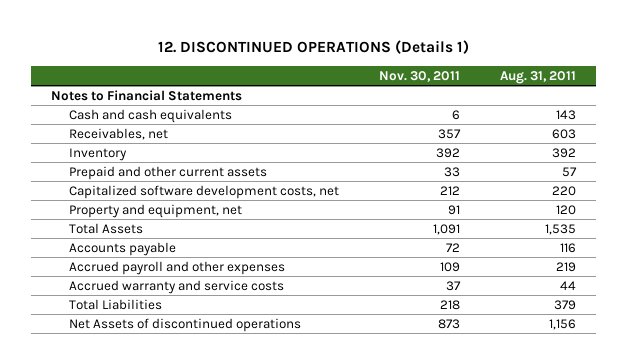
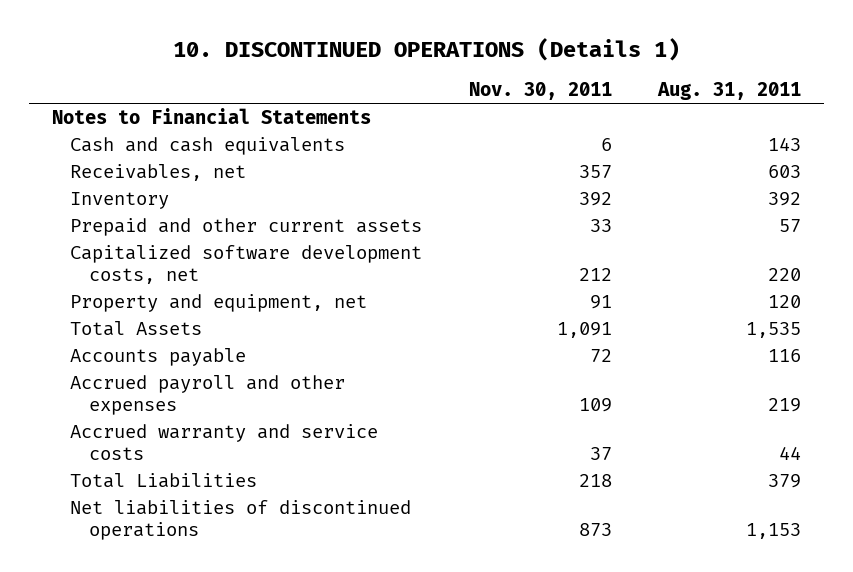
- 12. DISCONTINUED OPERATIONS (Details 1)
+ 10. DISCONTINUED OPERATIONS (Details 1)
- Net Assets of discontinued operations | 873 | 1,156
+ Net liabilities of discontinued operations | 873 | 1,153

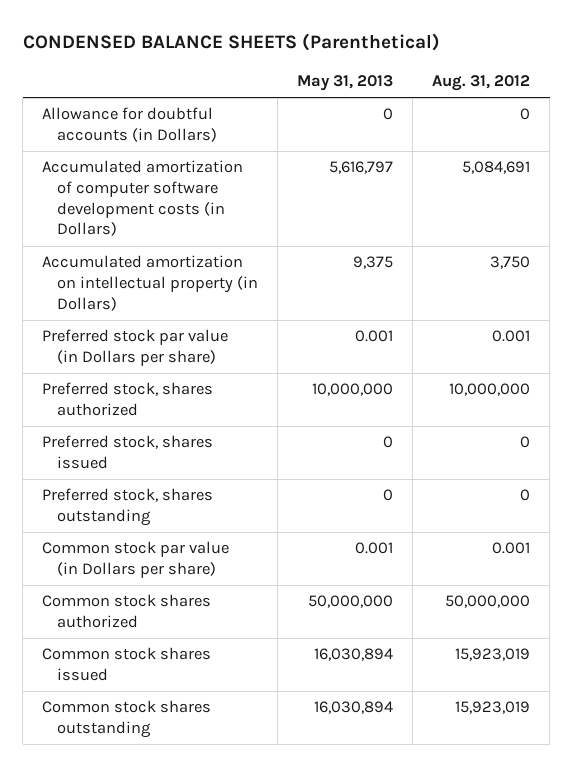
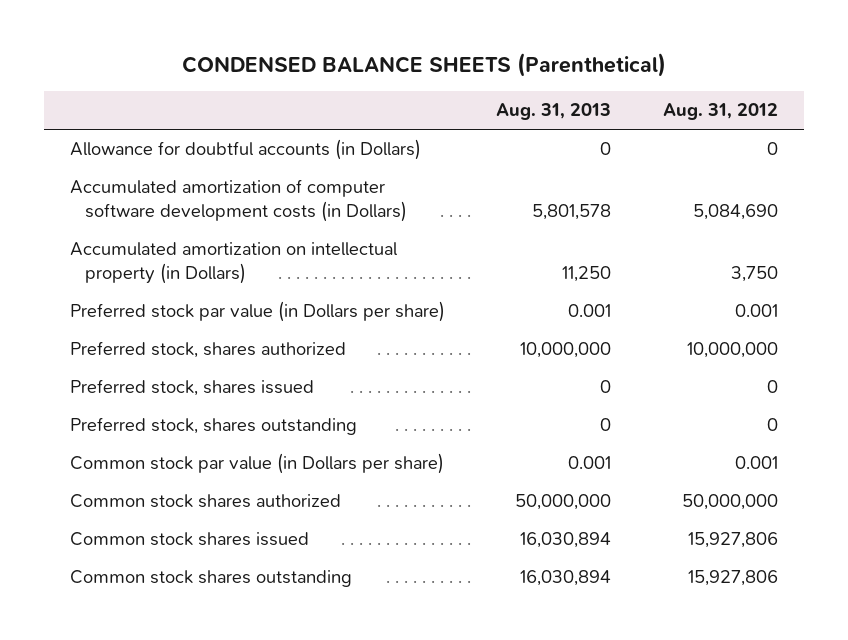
- | May 31, 2013 | Aug. 31, 2012
+ | Aug. 31, 2013 | Aug. 31, 2012
- Accumulated amortization of computer software development costs (in Dollars) | 5,616,797 | 5,084,691
+ Accumulated amortization of computer software development costs (in Dollars) | 5,801,578 | 5,084,690
- Common stock shares issued | 16,030,894 | 15,923,019
- Common stock shares outstanding | 16,030,894 | 15,923,019
+ Common stock shares issued | 16,030,894 | 15,927,806
+ Common stock shares outstanding | 16,030,894 | 15,927,806

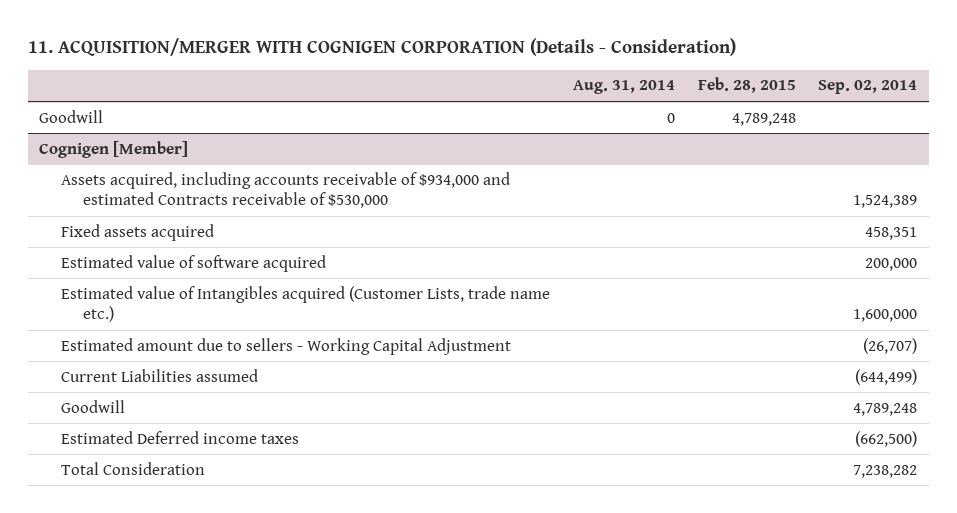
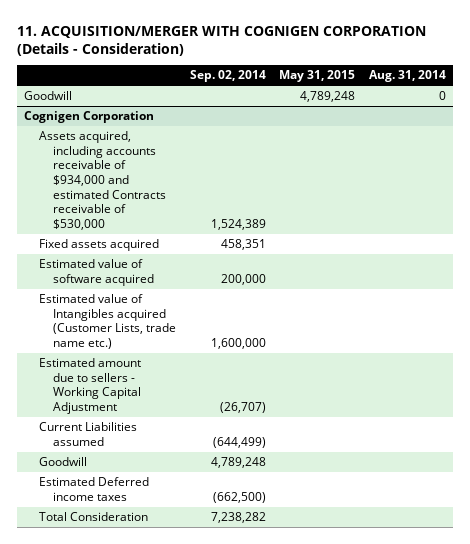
- | Aug. 31, 2014 | Feb. 28, 2015 | Sep. 02, 2014
+ | Sep. 02, 2014 | May 31, 2015 | Aug. 31, 2014
- Cognigen [Member]
+ Cognigen Corporation

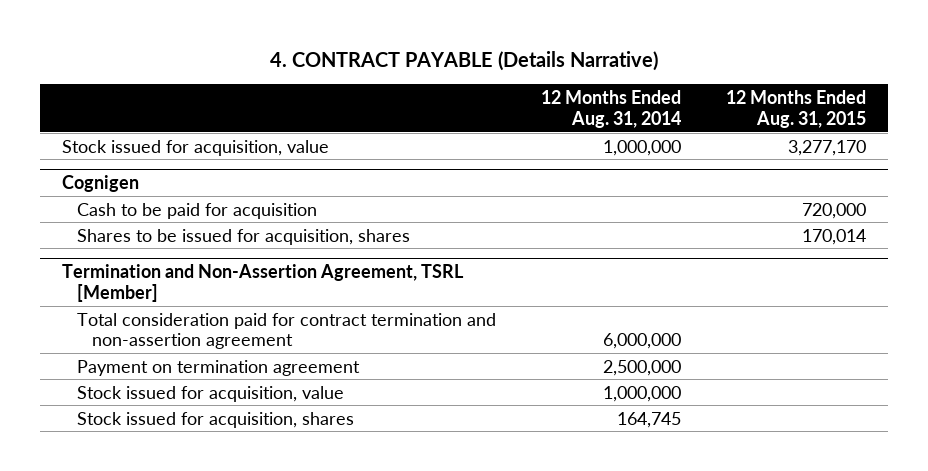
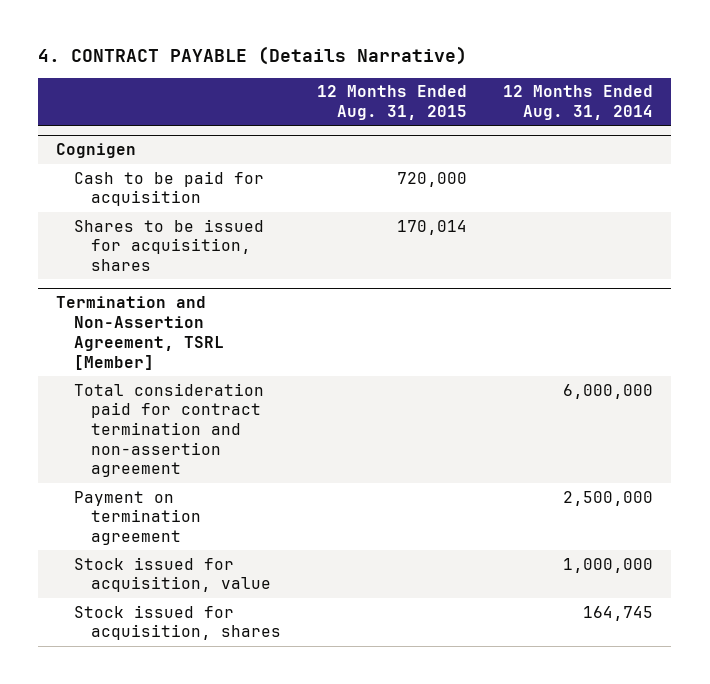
- | 12 Months Ended Aug. 31, 2014 | 12 Months Ended Aug. 31, 2015
+ | 12 Months Ended Aug. 31, 2015 | 12 Months Ended Aug. 31, 2014
- Stock issued for acquisition, value | 1,000,000 | 3,277,170

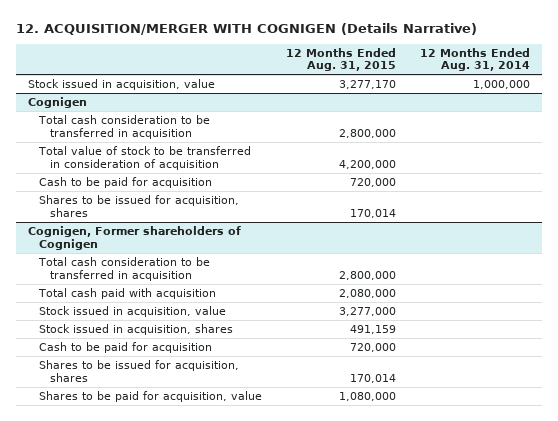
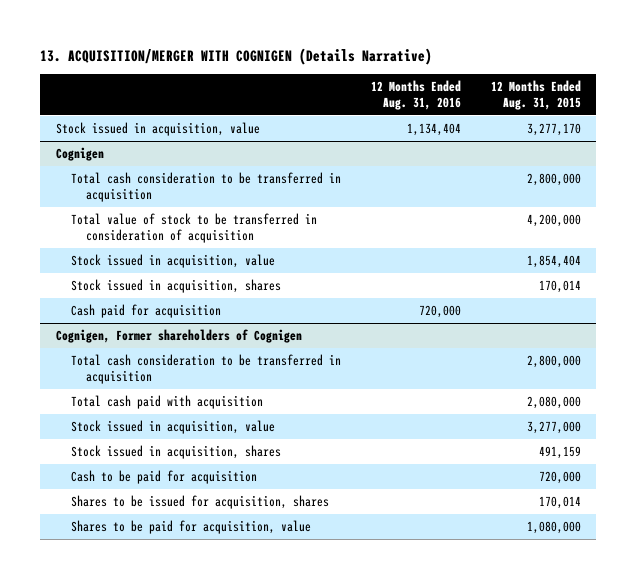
- 12. ACQUISITION/MERGER WITH COGNIGEN (Details Narrative)
+ 13. ACQUISITION/MERGER WITH COGNIGEN (Details Narrative)
- | 12 Months Ended Aug. 31, 2015 | 12 Months Ended Aug. 31, 2014
+ | 12 Months Ended Aug. 31, 2016 | 12 Months Ended Aug. 31, 2015
@ Cognigen
- Cash to be paid for acquisition | 720,000 |
- Shares to be issued for acquisition, shares | 170,014 |
+ Stock issued in acquisition, value | | 1,854,404
+ Stock issued in acquisition, shares | | 170,014
+ Cash paid for acquisition | 720,000 |

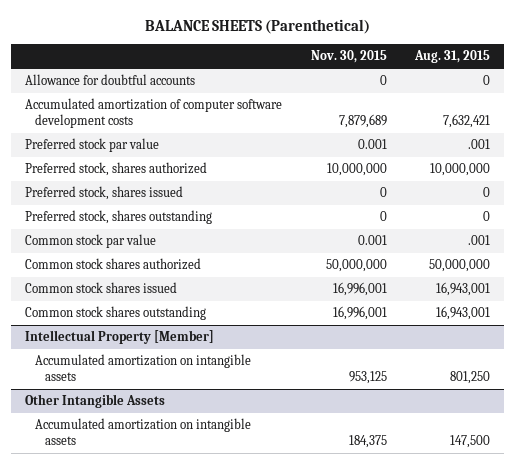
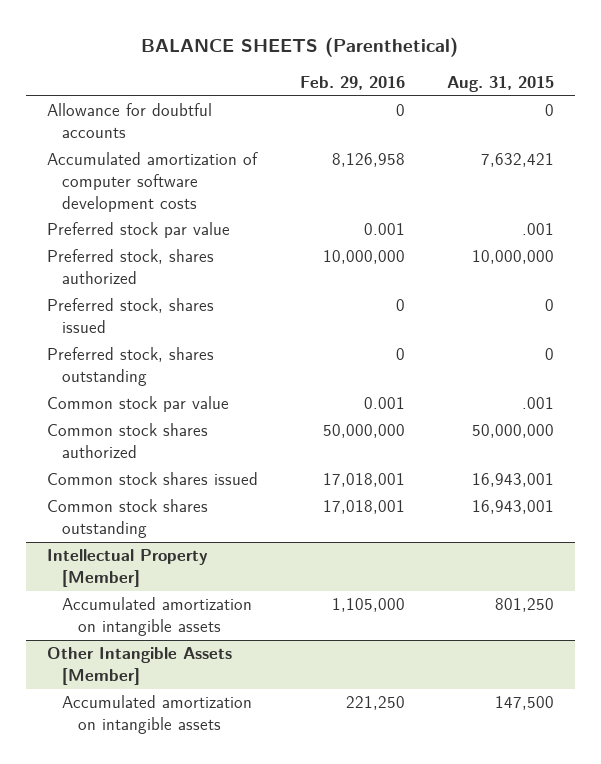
- | Nov. 30, 2015 | Aug. 31, 2015
+ | Feb. 29, 2016 | Aug. 31, 2015
- Other Intangible Assets
+ Other Intangible Assets [Member]

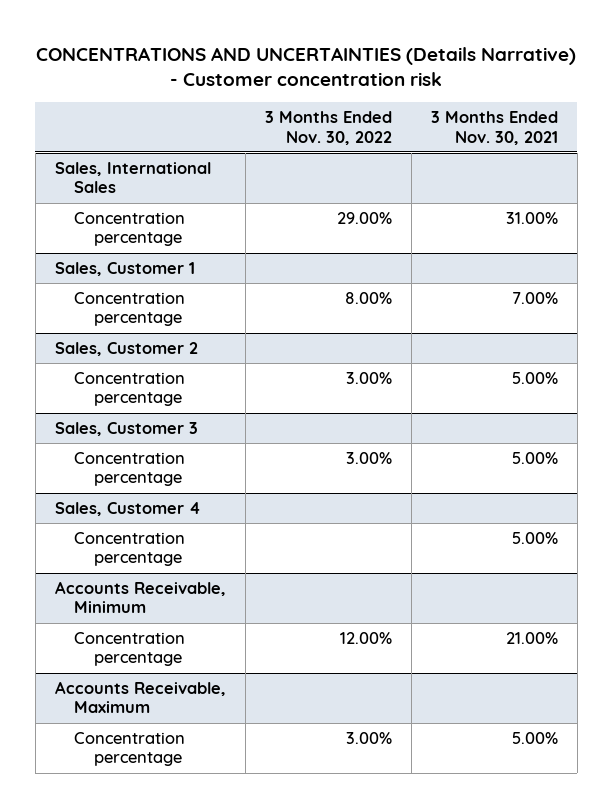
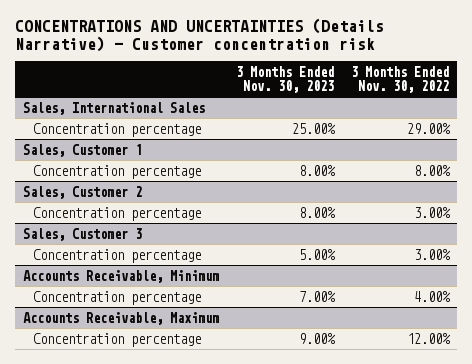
- | 3 Months Ended Nov. 30, 2022 | 3 Months Ended Nov. 30, 2021
+ | 3 Months Ended Nov. 30, 2023 | 3 Months Ended Nov. 30, 2022
- Sales, Customer 4
- Concentration percentage | | 5.00%
@ Accounts Receivable, Minimum
- Concentration percentage | 12.00% | 21.00%
+ Concentration percentage | 7.00% | 4.00%
@ Accounts Receivable, Maximum
- Concentration percentage | 3.00% | 5.00%
+ Concentration percentage | 9.00% | 12.00%

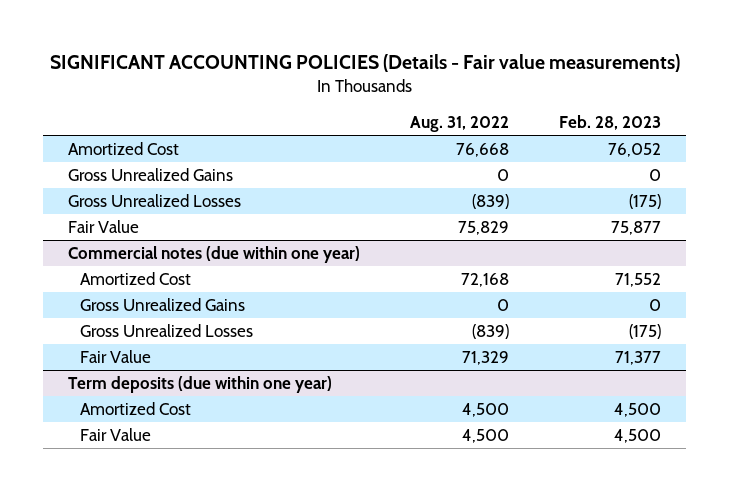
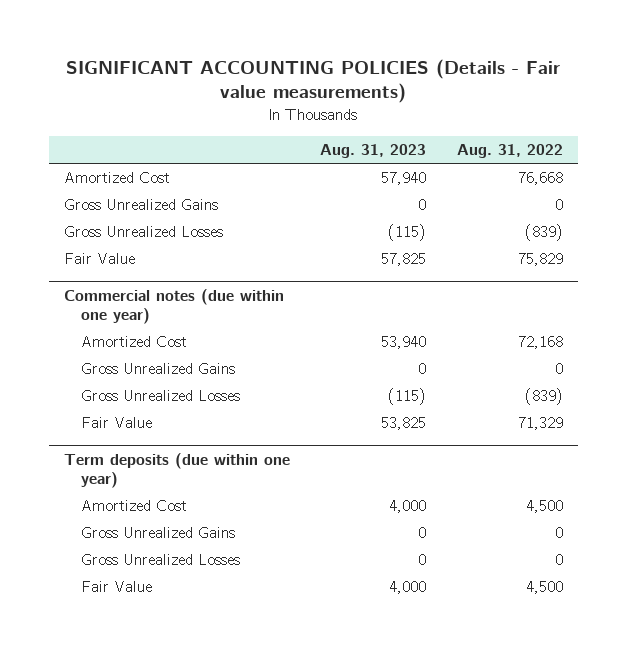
- | Aug. 31, 2022 | Feb. 28, 2023
+ | Aug. 31, 2023 | Aug. 31, 2022
@ Term deposits (due within one year)
+ Gross Unrealized Gains | 0 | 0
+ Gross Unrealized Losses | 0 | 0

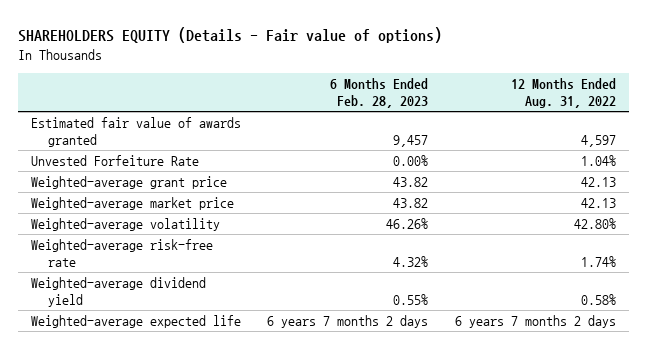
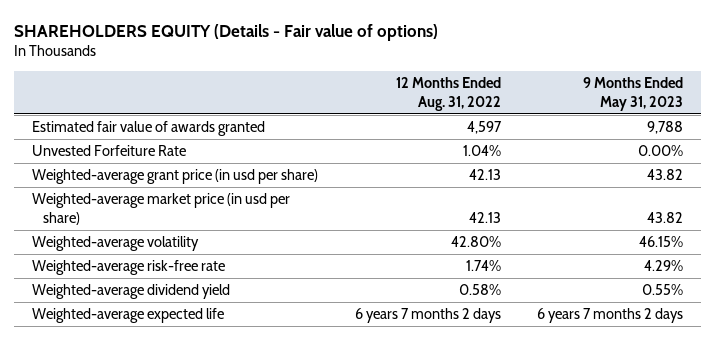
- | 6 Months Ended Feb. 28, 2023 | 12 Months Ended Aug. 31, 2022
+ | 12 Months Ended Aug. 31, 2022 | 9 Months Ended May 31, 2023
- Weighted-average grant price | 43.82 | 42.13
- Weighted-average market price | 43.82 | 42.13
+ Weighted-average grant price (in usd per share) | 42.13 | 43.82
+ Weighted-average market price (in usd per share) | 42.13 | 43.82

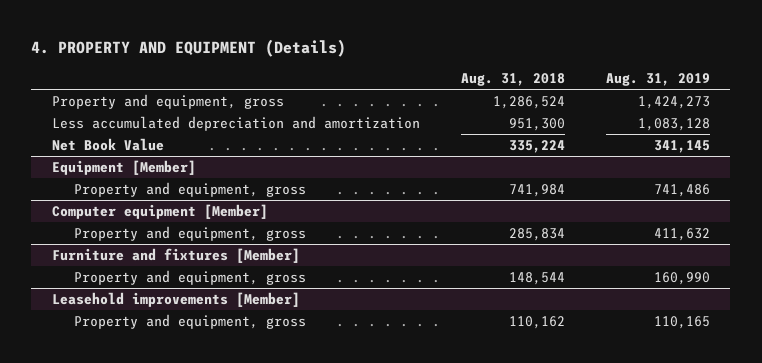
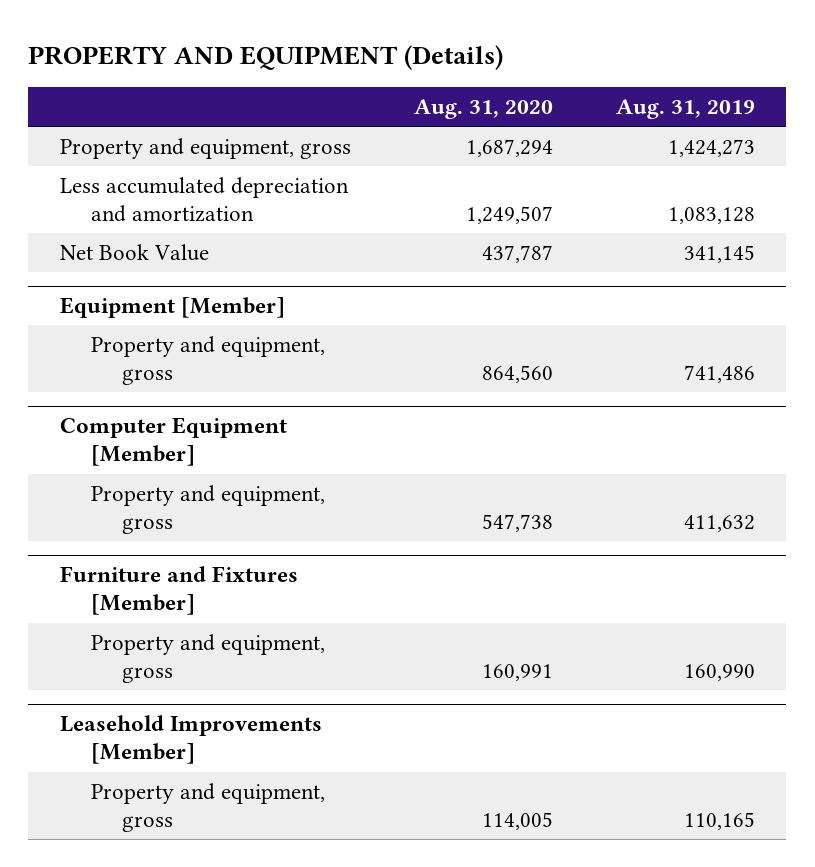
- 4. PROPERTY AND EQUIPMENT (Details)
+ PROPERTY AND EQUIPMENT (Details)
- | Aug. 31, 2018 | Aug. 31, 2019
+ | Aug. 31, 2020 | Aug. 31, 2019
- Computer equipment [Member]
+ Computer Equipment [Member]
- Furniture and fixtures [Member]
+ Furniture and Fixtures [Member]
- Leasehold improvements [Member]
+ Leasehold Improvements [Member]

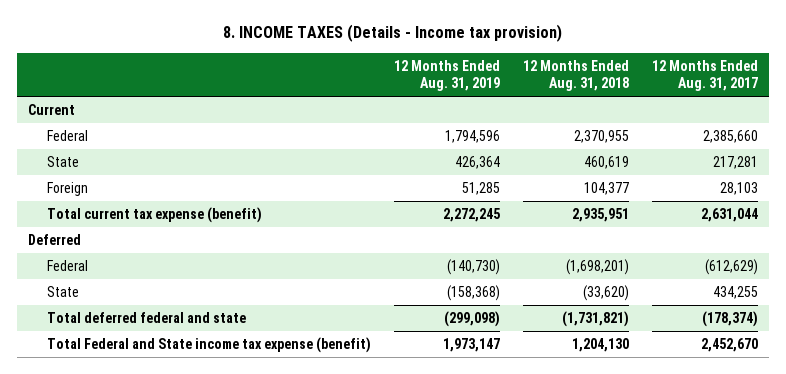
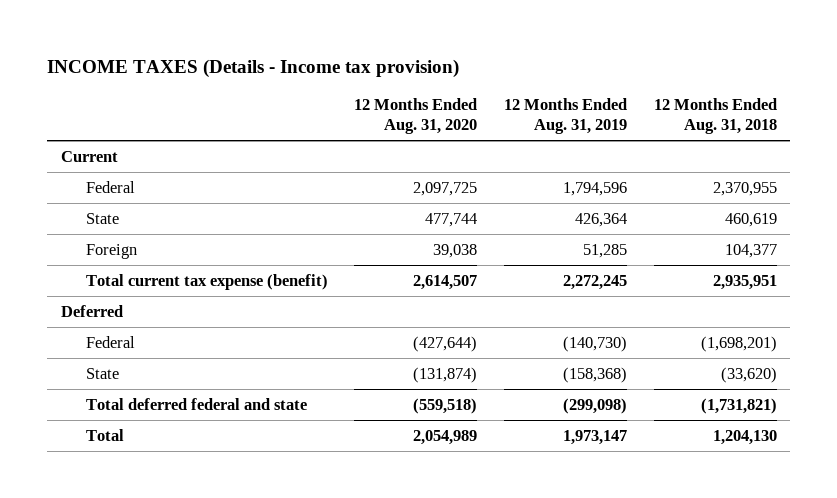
- 8. INCOME TAXES (Details - Income tax provision)
+ INCOME TAXES (Details - Income tax provision)
- | 12 Months Ended Aug. 31, 2019 | 12 Months Ended Aug. 31, 2018 | 12 Months Ended Aug. 31, 2017
+ | 12 Months Ended Aug. 31, 2020 | 12 Months Ended Aug. 31, 2019 | 12 Months Ended Aug. 31, 2018
- Total Federal and State income tax expense (benefit) | 1,973,147 | 1,204,130 | 2,452,670
+ Total | 2,054,989 | 1,973,147 | 1,204,130

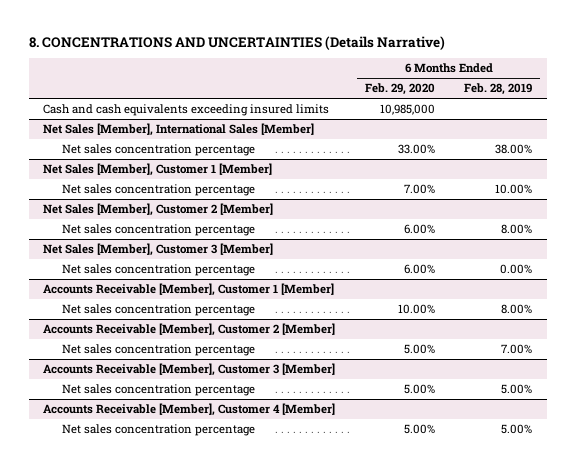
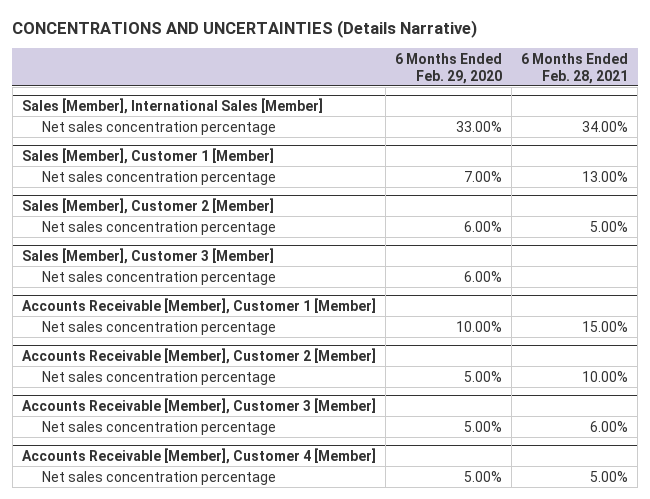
- 8. CONCENTRATIONS AND UNCERTAINTIES (Details Narrative)
+ CONCENTRATIONS AND UNCERTAINTIES (Details Narrative)
- | 6 Months Ended Feb. 29, 2020 | 6 Months Ended Feb. 28, 2019
+ | 6 Months Ended Feb. 29, 2020 | 6 Months Ended Feb. 28, 2021
- Cash and cash equivalents exceeding insured limits | 10,985,000 |
- Net Sales [Member], International Sales [Member]
+ Sales [Member], International Sales [Member]
- Net Sales [Member], Customer 1 [Member]
+ Sales [Member], Customer 1 [Member]
- Net Sales [Member], Customer 2 [Member]
+ Sales [Member], Customer 2 [Member]
- Net Sales [Member], Customer 3 [Member]
+ Sales [Member], Customer 3 [Member]

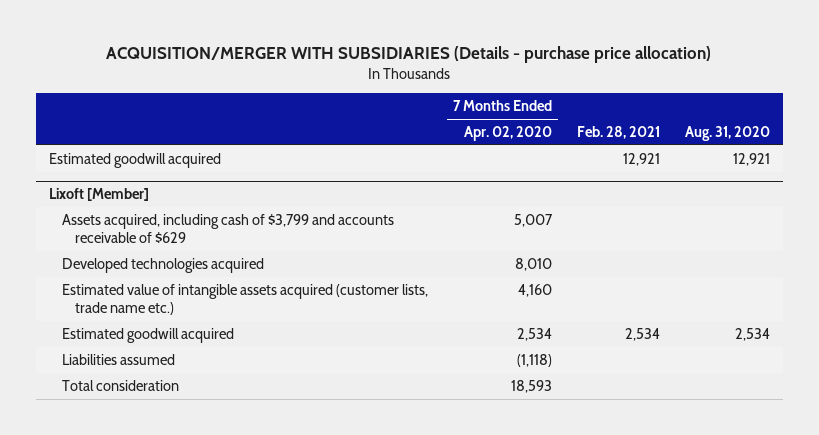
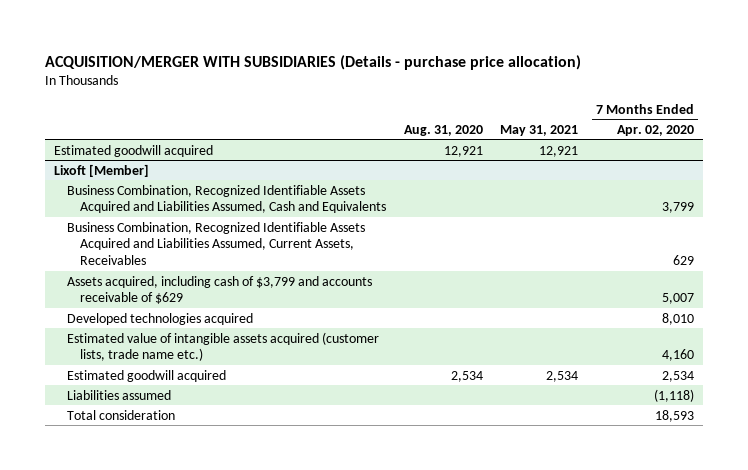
- | 7 Months Ended Apr. 02, 2020 | Feb. 28, 2021 | Aug. 31, 2020
+ | Aug. 31, 2020 | May 31, 2021 | 7 Months Ended Apr. 02, 2020
@ Lixoft [Member]
+ Business Combination, Recognized Identifiable Assets Acquired and Liabilities Assumed, Cash and Equivalents | | | 3,799
+ Business Combination, Recognized Identifiable Assets Acquired and Liabilities Assumed, Current Assets, Receivables | | | 629

